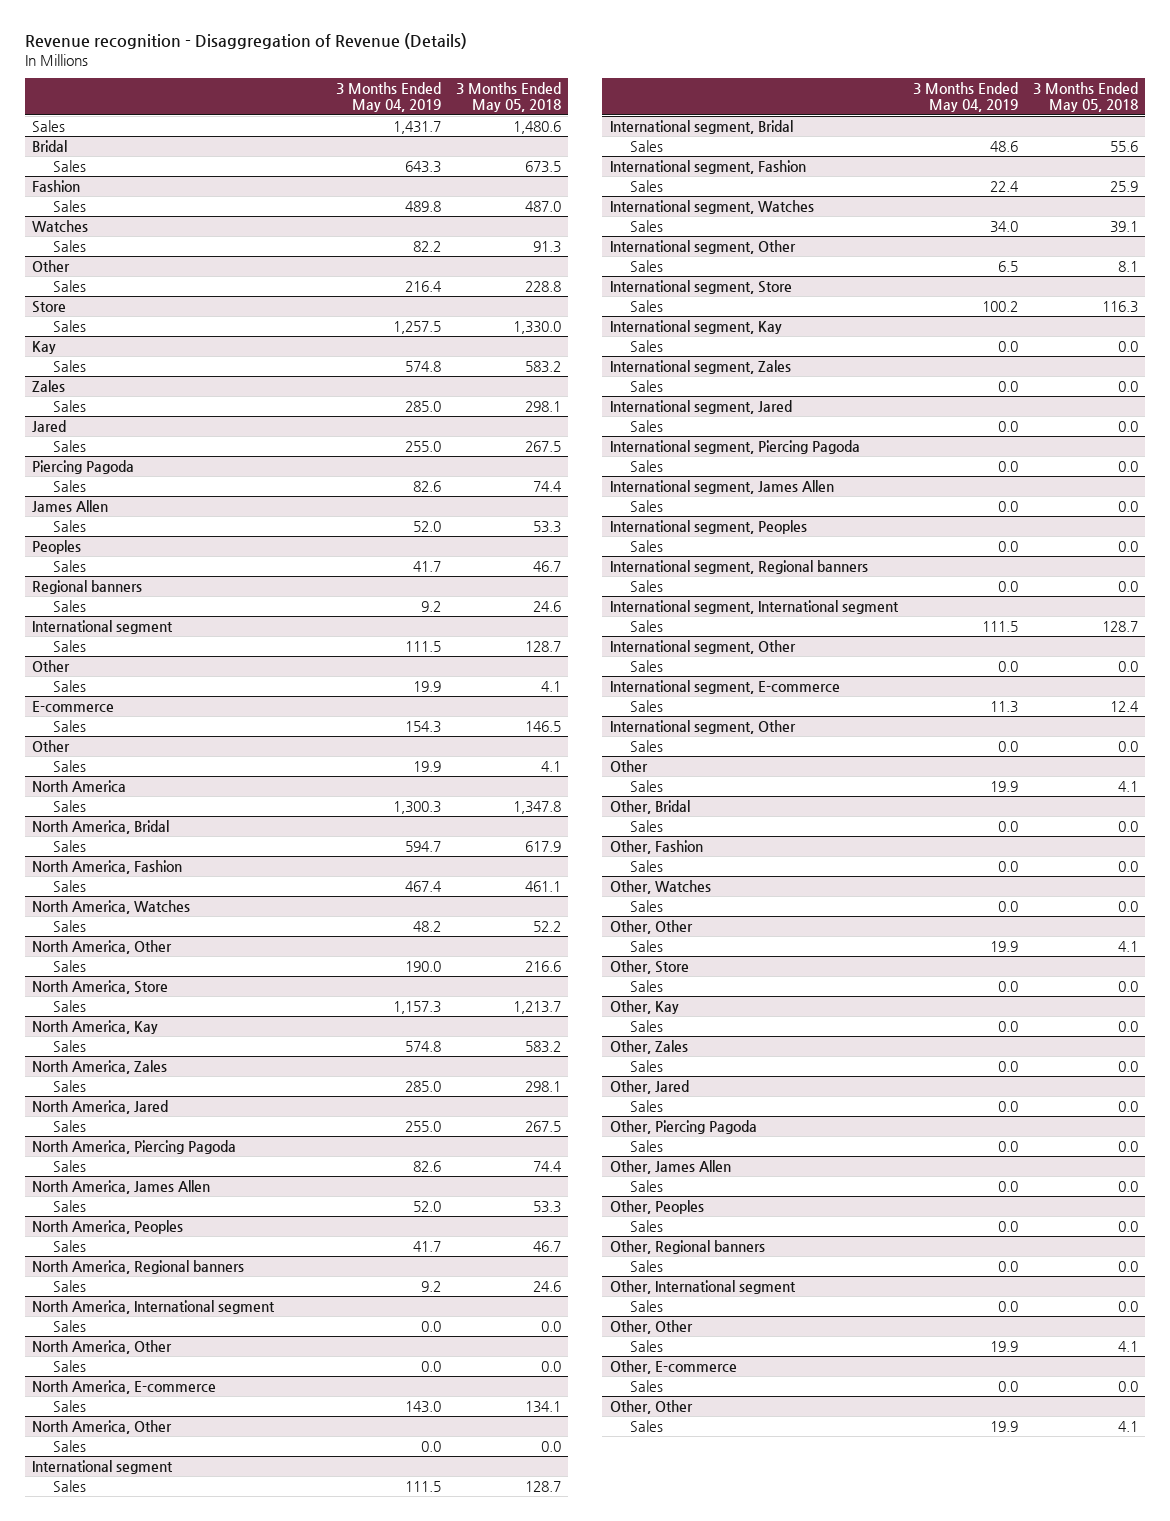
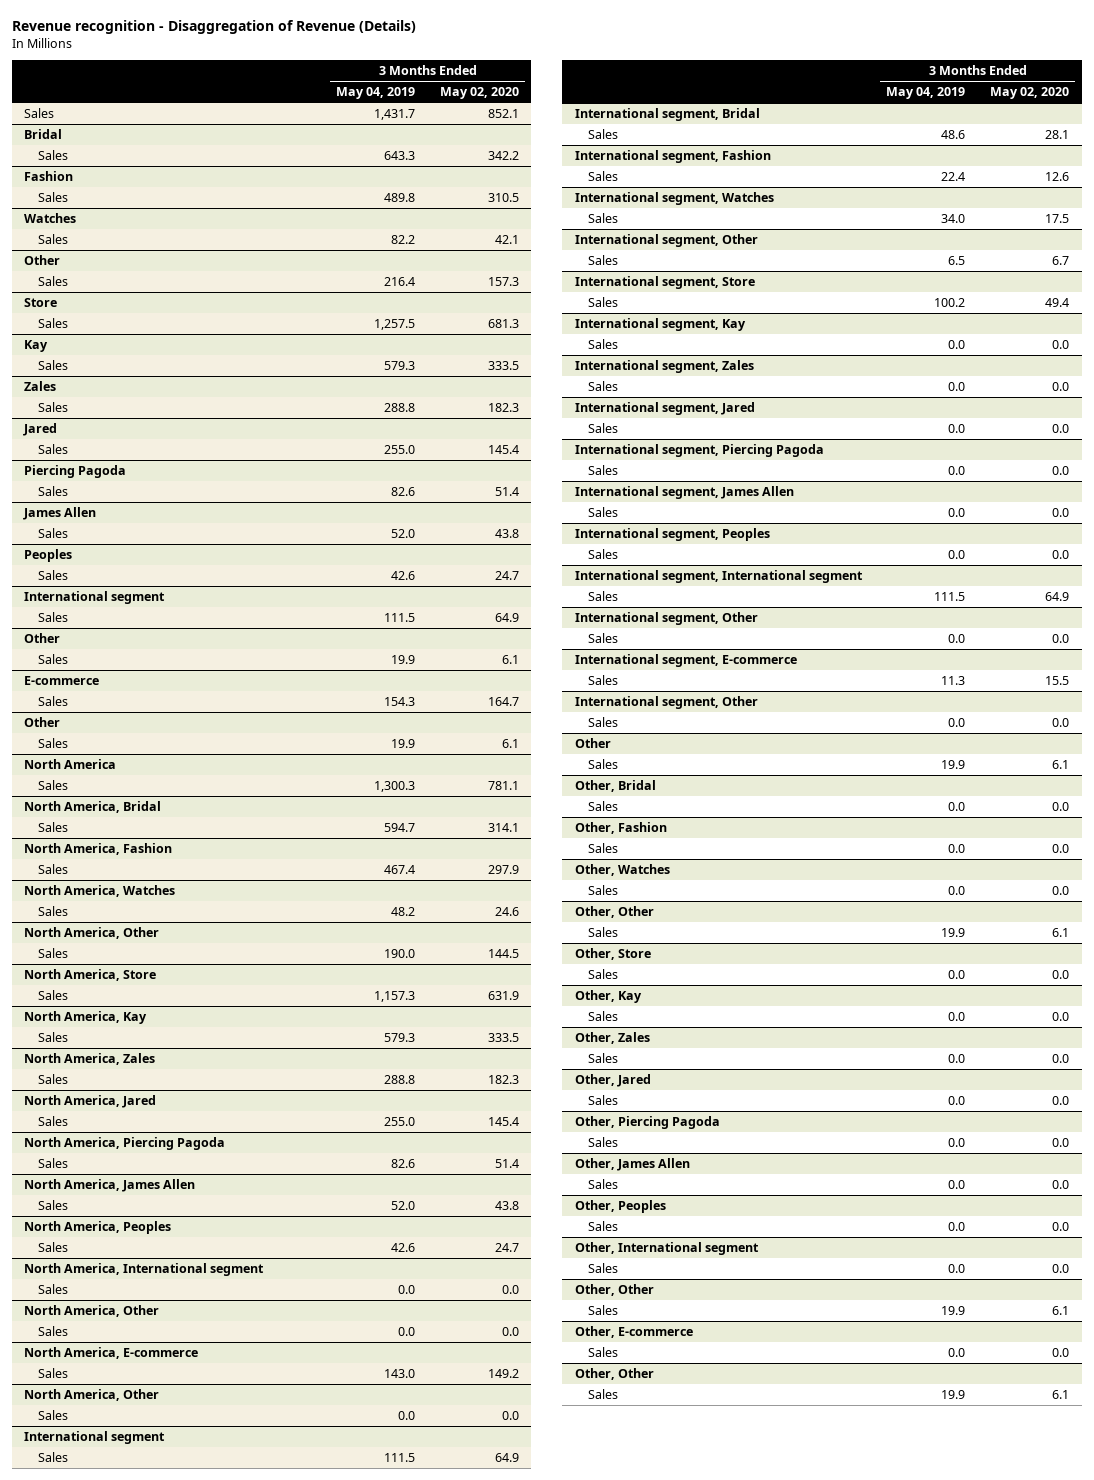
- | 3 Months Ended May 04, 2019 | 3 Months Ended May 05, 2018
+ | 3 Months Ended May 04, 2019 | 3 Months Ended May 02, 2020
@ Kay
- Sales | 574.8 | 583.2
+ Sales | 579.3 | 333.5
@ Zales
- Sales | 285.0 | 298.1
+ Sales | 288.8 | 182.3
@ Peoples
- Sales | 41.7 | 46.7
- Regional banners
- Sales | 9.2 | 24.6
@ Peoples
+ Sales | 42.6 | 24.7
@ North America, Kay
- Sales | 574.8 | 583.2
+ Sales | 579.3 | 333.5
@ North America, Zales
- Sales | 285.0 | 298.1
+ Sales | 288.8 | 182.3
@ North America, Peoples
- Sales | 41.7 | 46.7
- North America, Regional banners
- Sales | 9.2 | 24.6
@ North America, Peoples
+ Sales | 42.6 | 24.7
- International segment, Regional banners
- Sales | 0.0 | 0.0
- Other, Regional banners
- Sales | 0.0 | 0.0

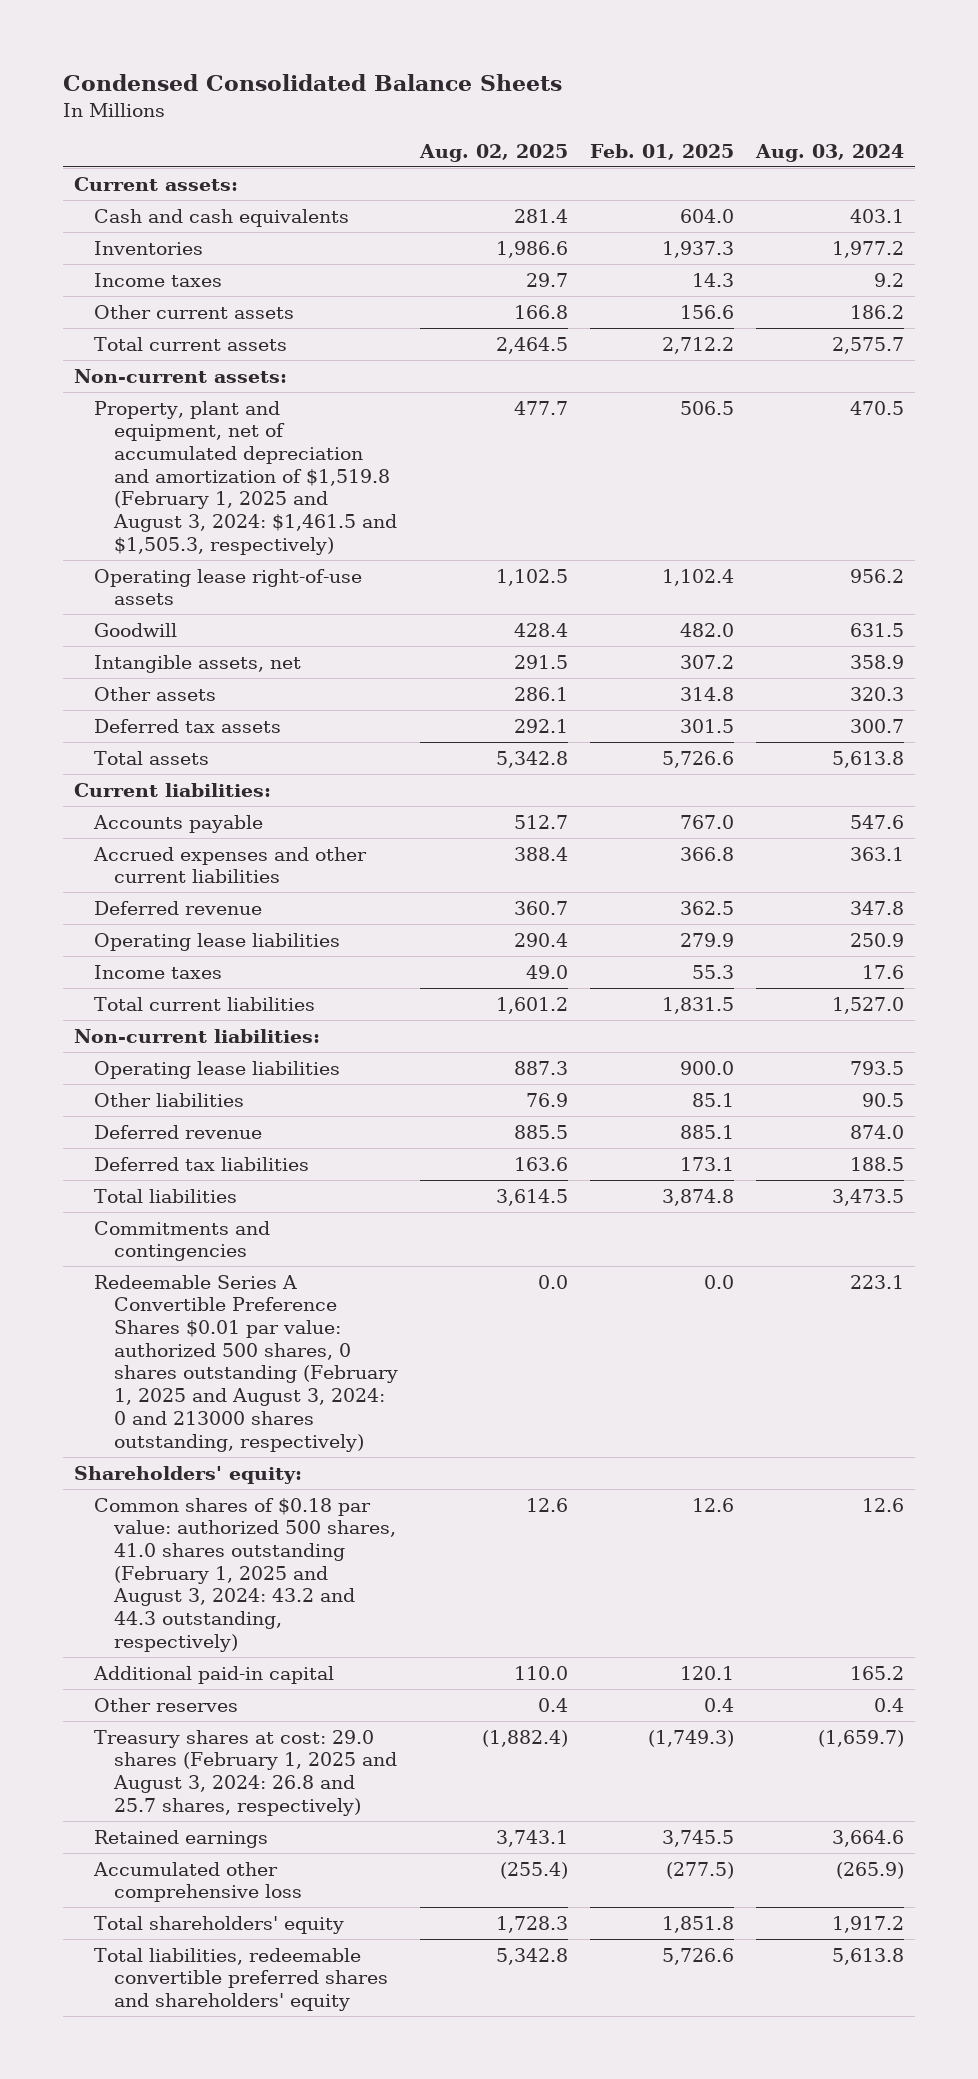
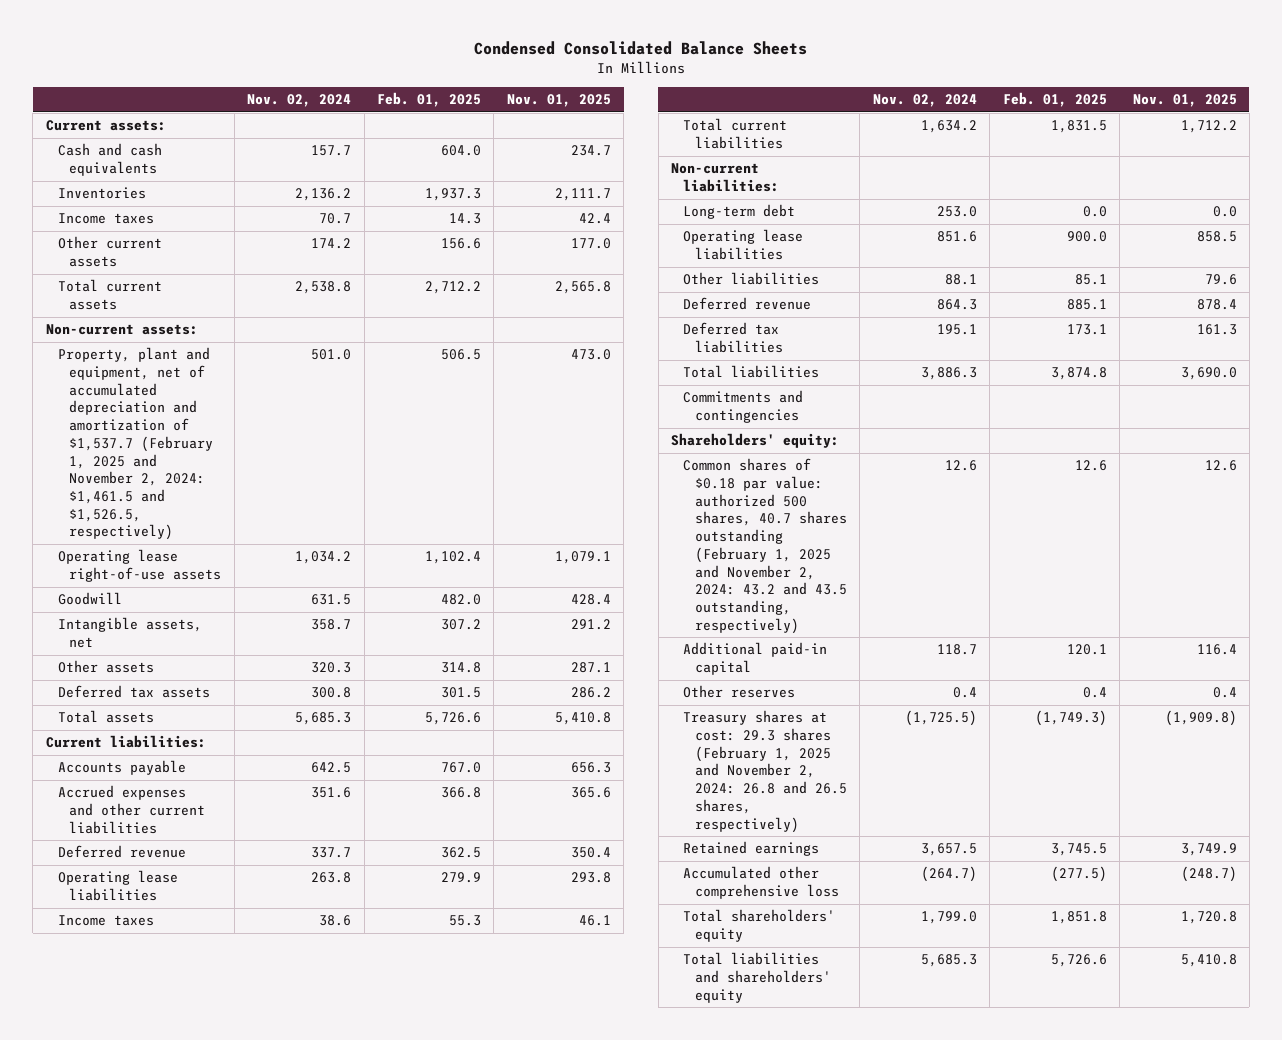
- | Aug. 02, 2025 | Feb. 01, 2025 | Aug. 03, 2024
+ | Nov. 02, 2024 | Feb. 01, 2025 | Nov. 01, 2025
- Property, plant and equipment, net of accumulated depreciation and amortization of $1,519.8 (February 1, 2025 and August 3, 2024: $1,461.5 and $1,505.3, respectively) | 477.7 | 506.5 | 470.5
+ Property, plant and equipment, net of accumulated depreciation and amortization of $1,537.7 (February 1, 2025 and November 2, 2024: $1,461.5 and $1,526.5, respectively) | 501.0 | 506.5 | 473.0
+ Long-term debt | 253.0 | 0.0 | 0.0
- Redeemable Series A Convertible Preference Shares $0.01 par value: authorized 500 shares, 0 shares outstanding (February 1, 2025 and August 3, 2024: 0 and 213000 shares outstanding, respectively) | 0.0 | 0.0 | 223.1
- Common shares of $0.18 par value: authorized 500 shares, 41.0 shares outstanding (February 1, 2025 and August 3, 2024: 43.2 and 44.3 outstanding, respectively) | 12.6 | 12.6 | 12.6
+ Common shares of $0.18 par value: authorized 500 shares, 40.7 shares outstanding (February 1, 2025 and November 2, 2024: 43.2 and 43.5 outstanding, respectively) | 12.6 | 12.6 | 12.6
- Treasury shares at cost: 29.0 shares (February 1, 2025 and August 3, 2024: 26.8 and 25.7 shares, respectively) | (1,882.4) | (1,749.3) | (1,659.7)
+ Treasury shares at cost: 29.3 shares (February 1, 2025 and November 2, 2024: 26.8 and 26.5 shares, respectively) | (1,725.5) | (1,749.3) | (1,909.8)
- Total liabilities, redeemable convertible preferred shares and shareholders' equity | 5,342.8 | 5,726.6 | 5,613.8
+ Total liabilities and shareholders' equity | 5,685.3 | 5,726.6 | 5,410.8

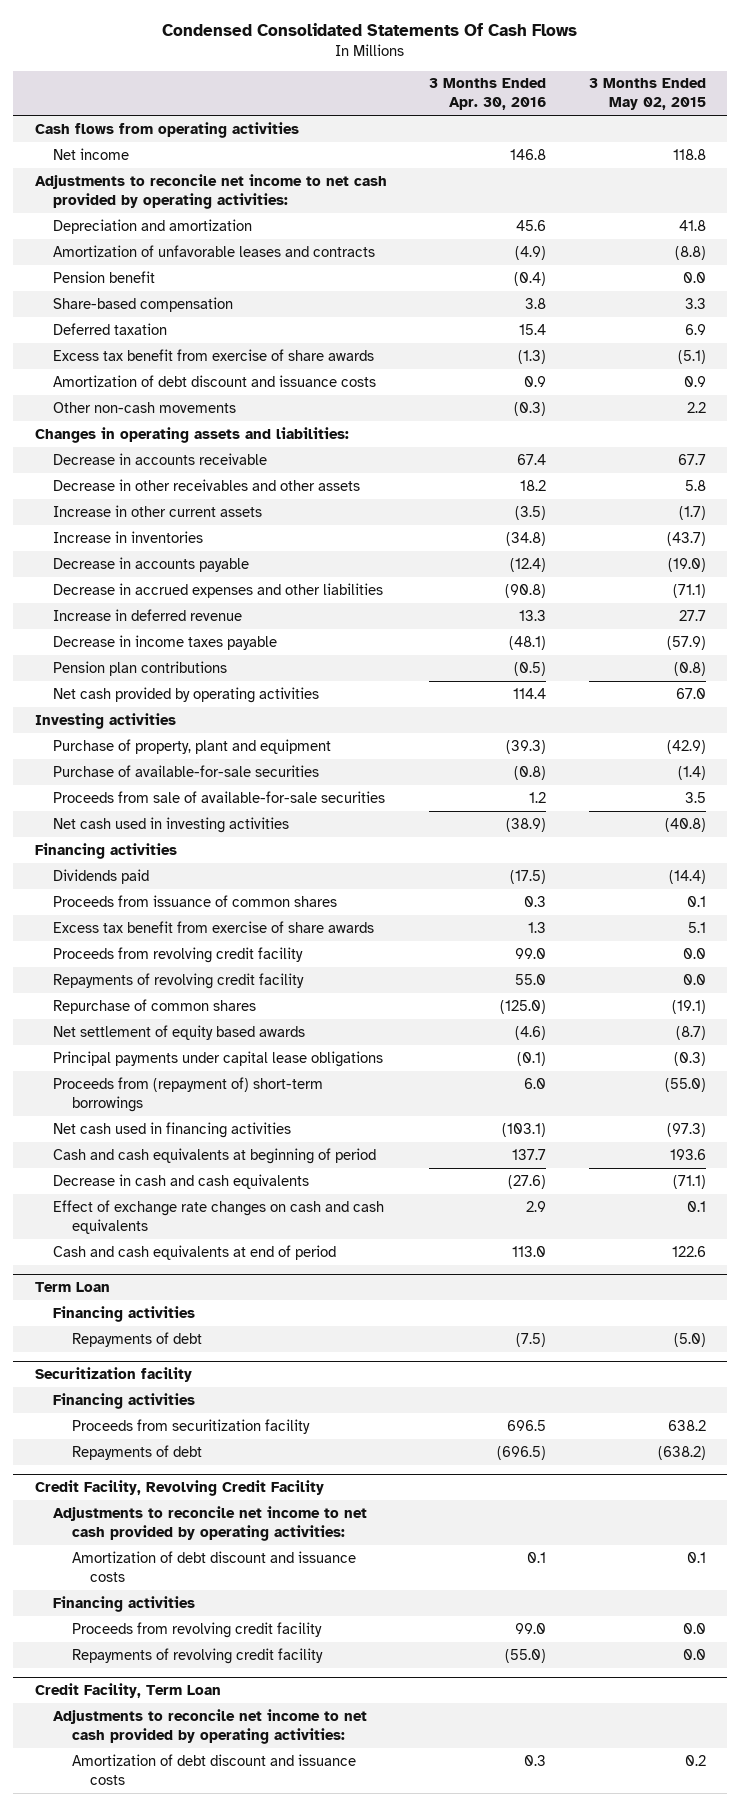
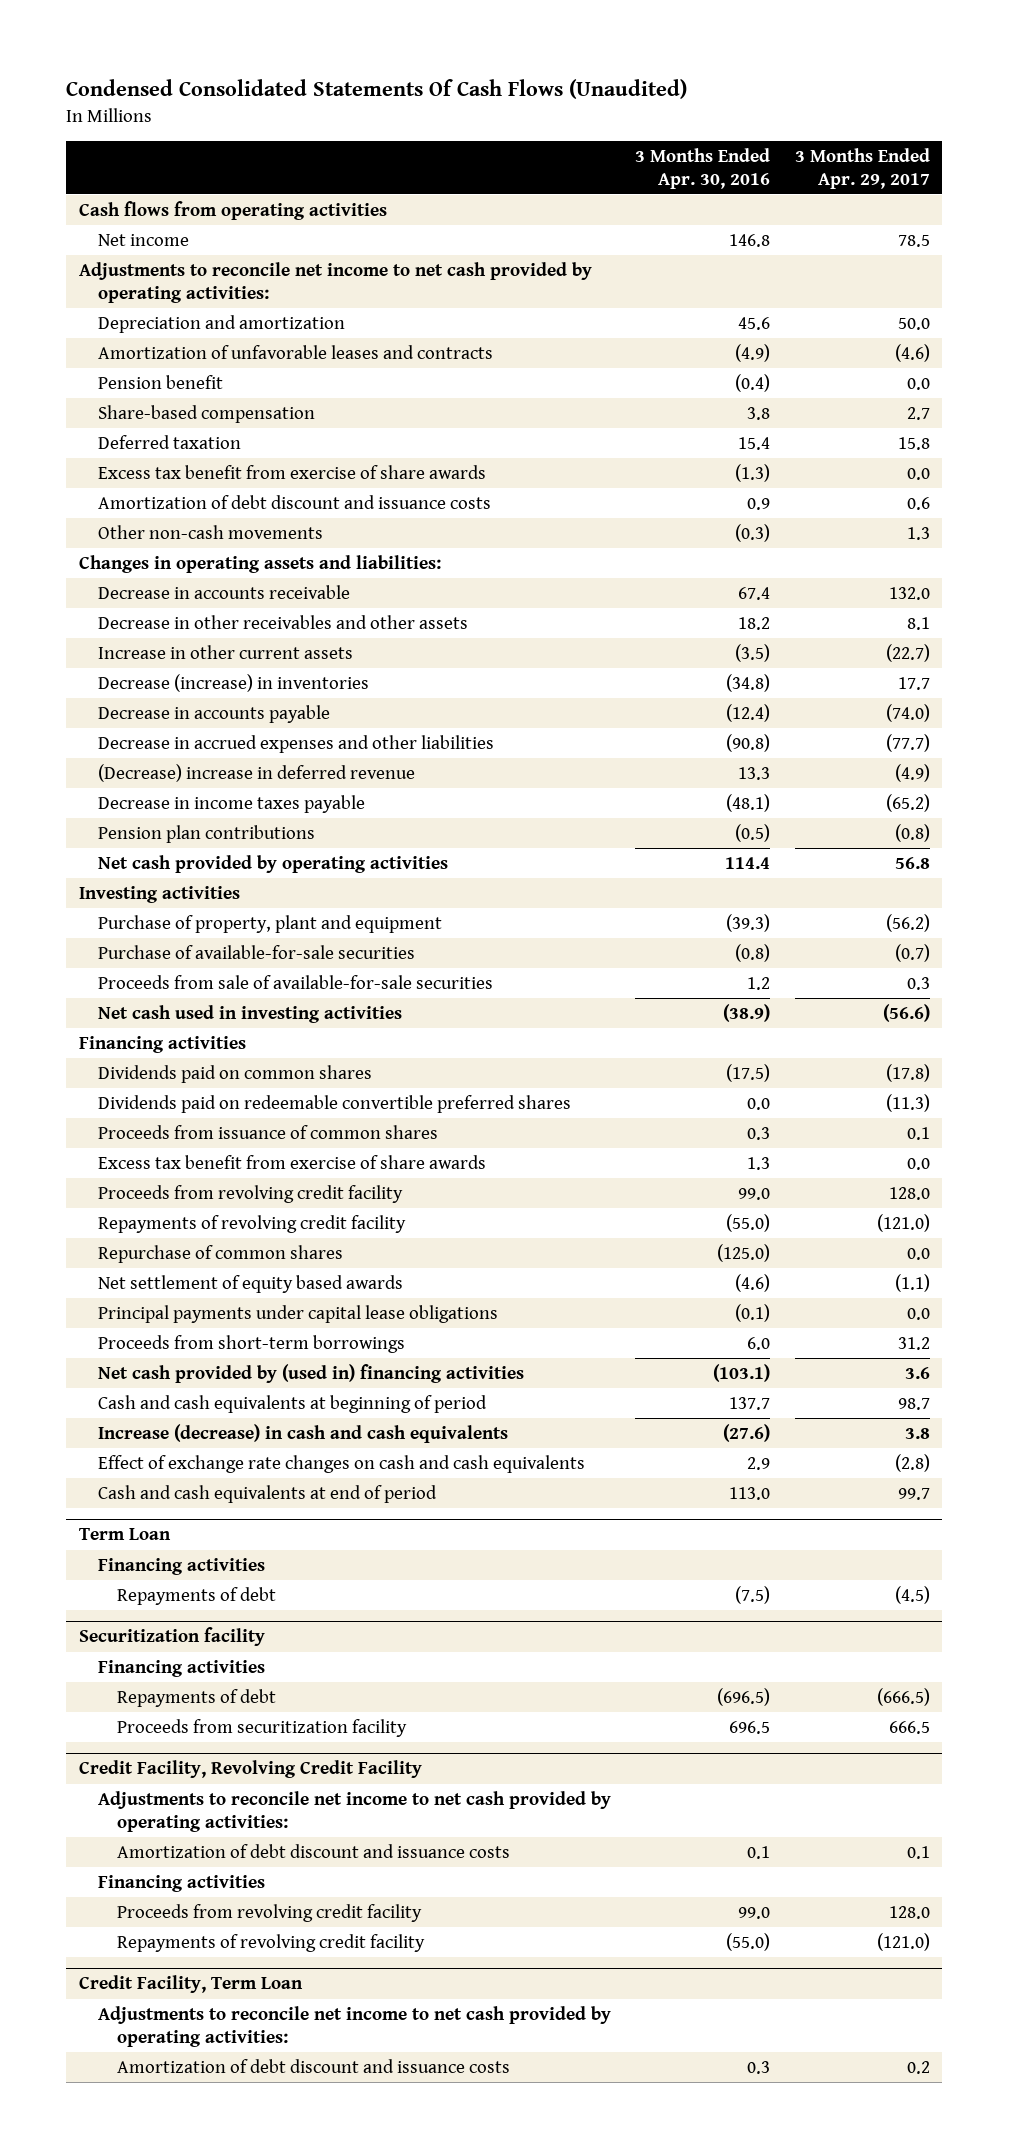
- Condensed Consolidated Statements Of Cash Flows
+ Condensed Consolidated Statements Of Cash Flows (Unaudited)
- | 3 Months Ended Apr. 30, 2016 | 3 Months Ended May 02, 2015
+ | 3 Months Ended Apr. 30, 2016 | 3 Months Ended Apr. 29, 2017
- Increase in inventories | (34.8) | (43.7)
+ Decrease (increase) in inventories | (34.8) | 17.7
- Increase in deferred revenue | 13.3 | 27.7
+ (Decrease) increase in deferred revenue | 13.3 | (4.9)
- Dividends paid | (17.5) | (14.4)
+ Dividends paid on common shares | (17.5) | (17.8)
+ Dividends paid on redeemable convertible preferred shares | 0.0 | (11.3)
- Repayments of revolving credit facility | 55.0 | 0.0
+ Repayments of revolving credit facility | (55.0) | (121.0)
- Proceeds from (repayment of) short-term borrowings | 6.0 | (55.0)
- Net cash used in financing activities | (103.1) | (97.3)
+ Proceeds from short-term borrowings | 6.0 | 31.2
+ Net cash provided by (used in) financing activities | (103.1) | 3.6
- Decrease in cash and cash equivalents | (27.6) | (71.1)
+ Increase (decrease) in cash and cash equivalents | (27.6) | 3.8
@ Securitization facility
moved down: Proceeds from securitization facility | 696.5 | 666.5

